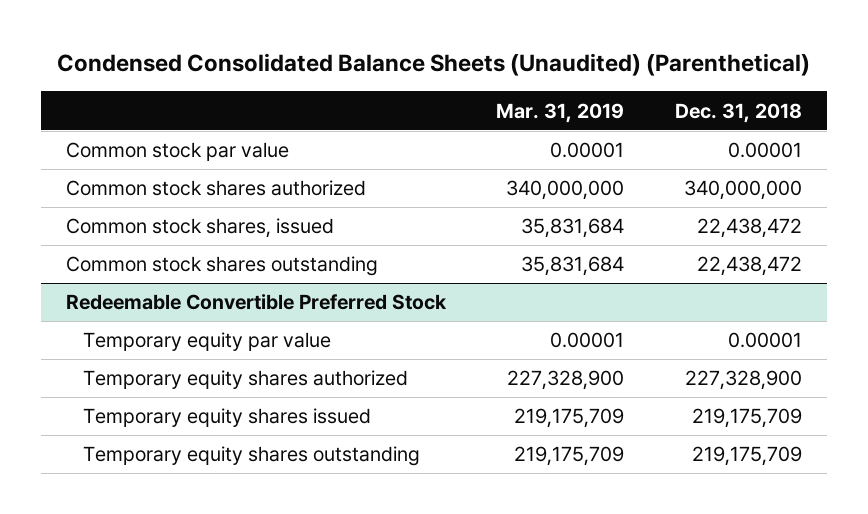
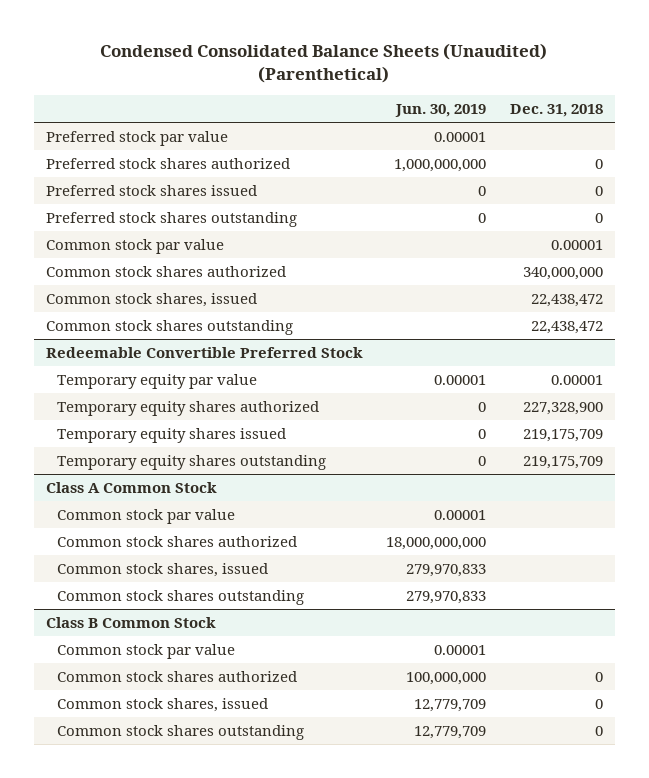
- | Mar. 31, 2019 | Dec. 31, 2018
+ | Jun. 30, 2019 | Dec. 31, 2018
+ Preferred stock par value | 0.00001 |
+ Preferred stock shares authorized | 1,000,000,000 | 0
+ Preferred stock shares issued | 0 | 0
+ Preferred stock shares outstanding | 0 | 0
+ Class A Common Stock
+ Common stock par value | 0.00001 |
+ Common stock shares authorized | 18,000,000,000 |
+ Common stock shares, issued | 279,970,833 |
+ Common stock shares outstanding | 279,970,833 |
+ Class B Common Stock
+ Common stock par value | 0.00001 |
+ Common stock shares authorized | 100,000,000 | 0
+ Common stock shares, issued | 12,779,709 | 0
+ Common stock shares outstanding | 12,779,709 | 0

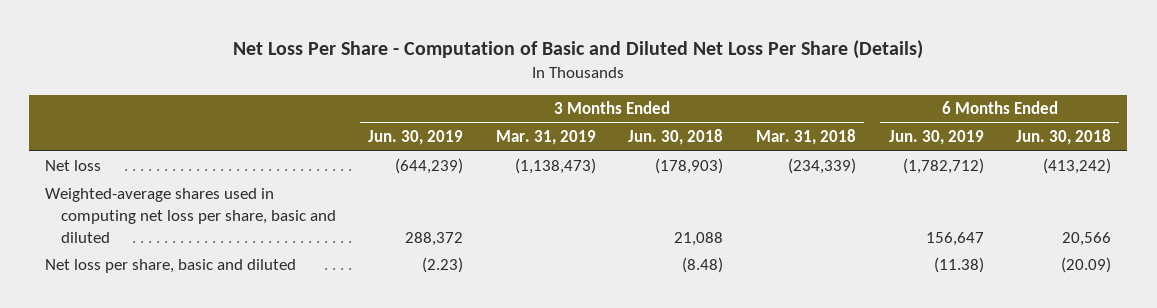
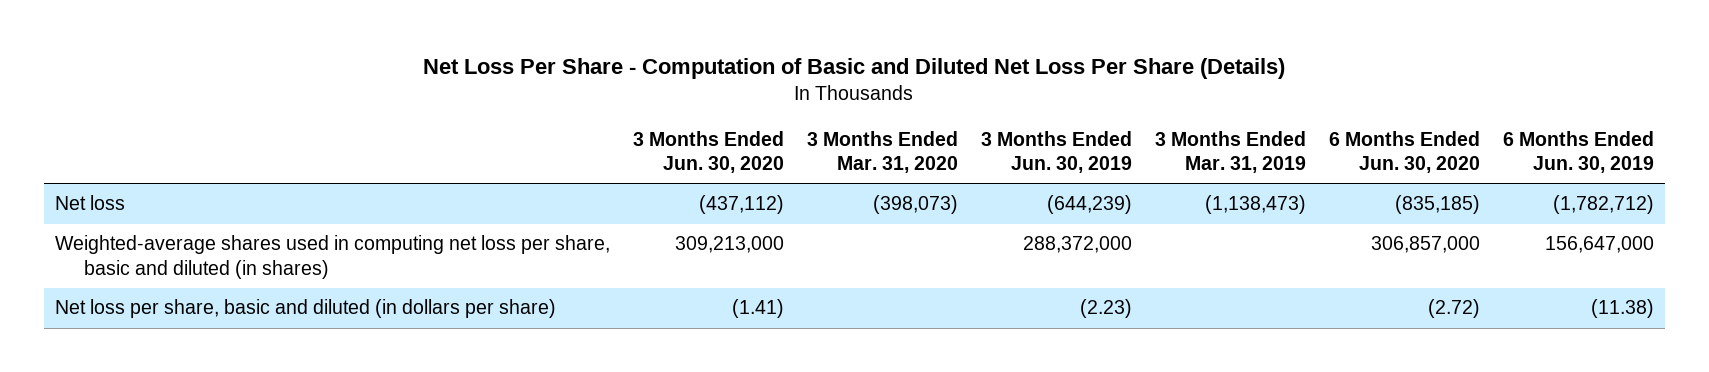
- | 3 Months Ended Jun. 30, 2019 | 3 Months Ended Mar. 31, 2019 | 3 Months Ended Jun. 30, 2018 | 3 Months Ended Mar. 31, 2018 | 6 Months Ended Jun. 30, 2019 | 6 Months Ended Jun. 30, 2018
+ | 3 Months Ended Jun. 30, 2020 | 3 Months Ended Mar. 31, 2020 | 3 Months Ended Jun. 30, 2019 | 3 Months Ended Mar. 31, 2019 | 6 Months Ended Jun. 30, 2020 | 6 Months Ended Jun. 30, 2019
- Weighted-average shares used in computing net loss per share, basic and diluted | 288,372 | | 21,088 | | 156,647 | 20,566
- Net loss per share, basic and diluted | (2.23) | | (8.48) | | (11.38) | (20.09)
+ Weighted-average shares used in computing net loss per share, basic and diluted (in shares) | 309,213,000 | | 288,372,000 | | 306,857,000 | 156,647,000
+ Net loss per share, basic and diluted (in dollars per share) | (1.41) | | (2.23) | | (2.72) | (11.38)

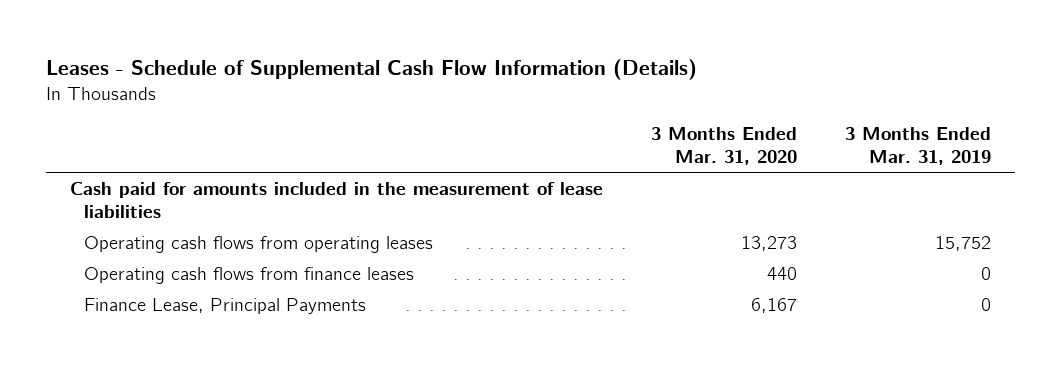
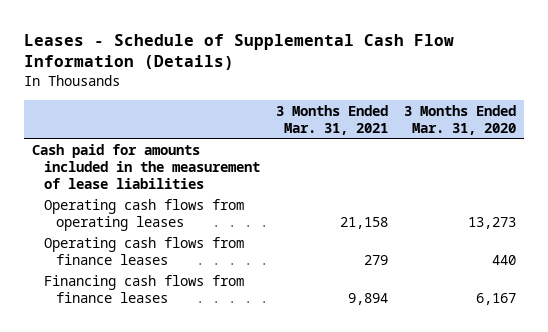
- | 3 Months Ended Mar. 31, 2020 | 3 Months Ended Mar. 31, 2019
+ | 3 Months Ended Mar. 31, 2021 | 3 Months Ended Mar. 31, 2020
- Finance Lease, Principal Payments | 6,167 | 0
+ Financing cash flows from finance leases | 9,894 | 6,167

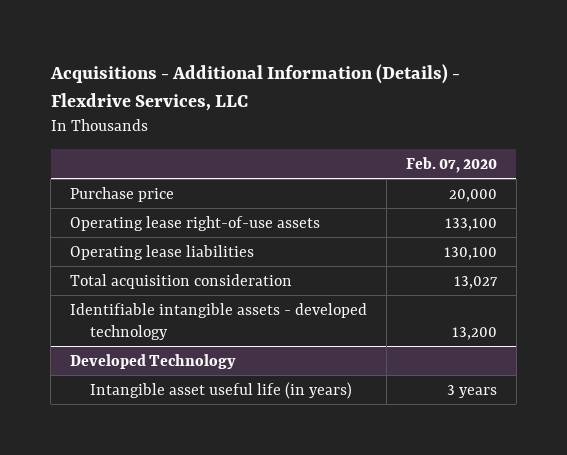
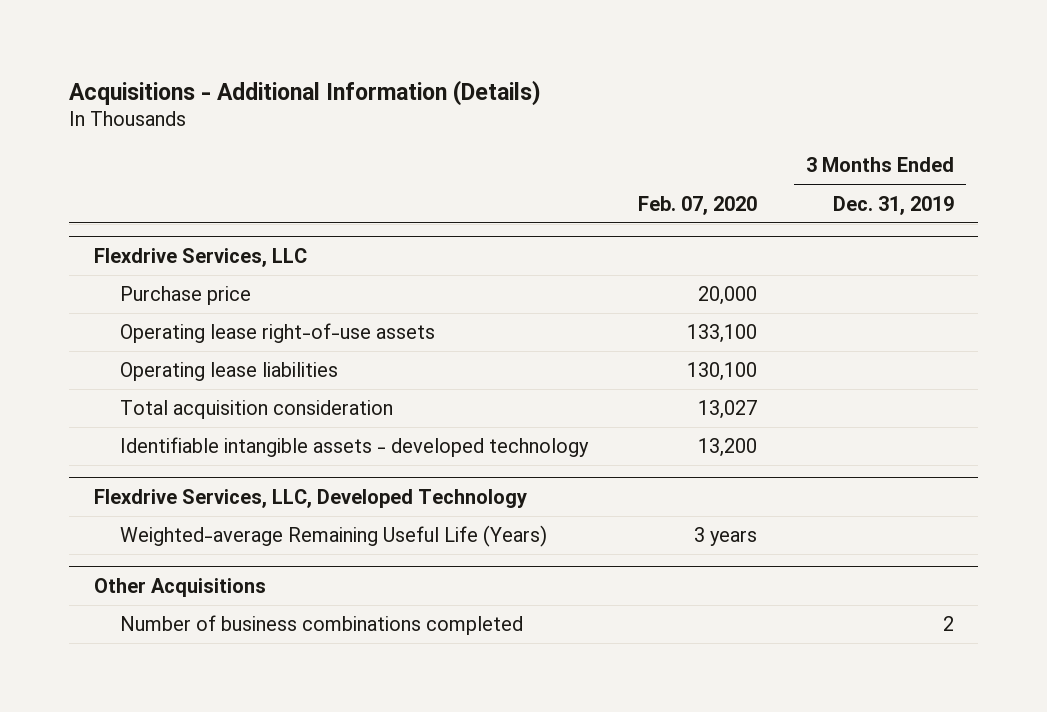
- Acquisitions - Additional Information (Details) - Flexdrive Services, LLC
+ Acquisitions - Additional Information (Details)
- | Feb. 07, 2020
+ | Feb. 07, 2020 | 3 Months Ended Dec. 31, 2019
+ Flexdrive Services, LLC
- Developed Technology
- Intangible asset useful life (in years) | 3 years
+ Flexdrive Services, LLC, Developed Technology
+ Weighted-average Remaining Useful Life (Years) | 3 years |
+ Other Acquisitions
+ Number of business combinations completed | | 2

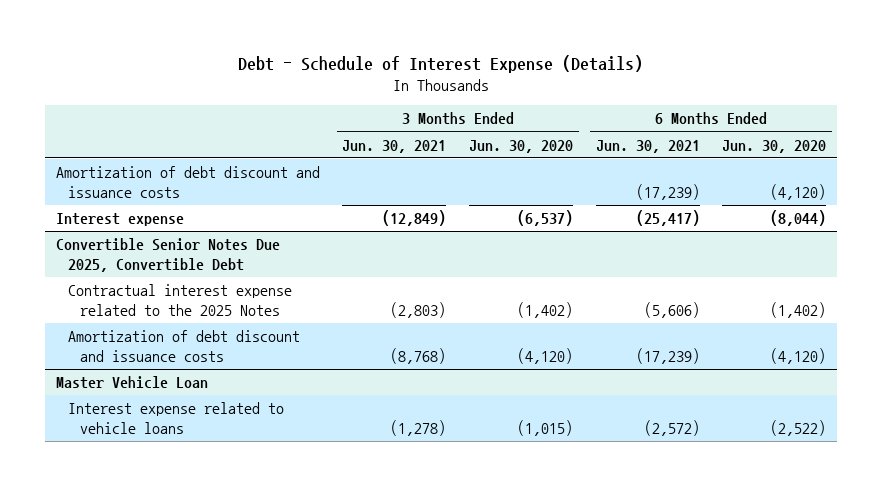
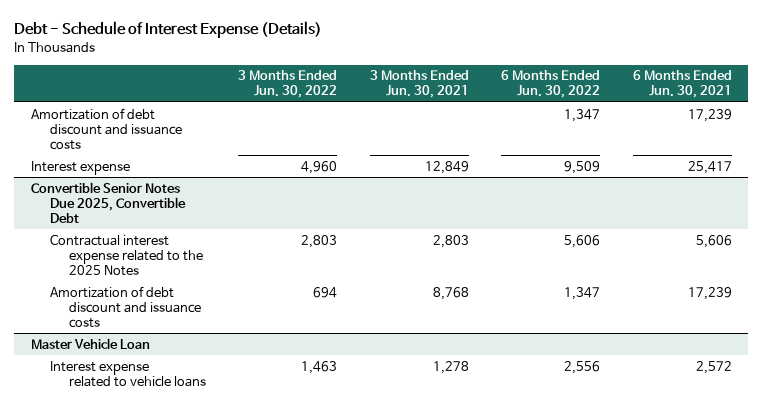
- | 3 Months Ended Jun. 30, 2021 | 3 Months Ended Jun. 30, 2020 | 6 Months Ended Jun. 30, 2021 | 6 Months Ended Jun. 30, 2020
+ | 3 Months Ended Jun. 30, 2022 | 3 Months Ended Jun. 30, 2021 | 6 Months Ended Jun. 30, 2022 | 6 Months Ended Jun. 30, 2021
- Amortization of debt discount and issuance costs | | | (17,239) | (4,120)
- Interest expense | (12,849) | (6,537) | (25,417) | (8,044)
+ Amortization of debt discount and issuance costs | | | 1,347 | 17,239
+ Interest expense | 4,960 | 12,849 | 9,509 | 25,417
@ Convertible Senior Notes Due 2025, Convertible Debt
- Contractual interest expense related to the 2025 Notes | (2,803) | (1,402) | (5,606) | (1,402)
- Amortization of debt discount and issuance costs | (8,768) | (4,120) | (17,239) | (4,120)
+ Contractual interest expense related to the 2025 Notes | 2,803 | 2,803 | 5,606 | 5,606
+ Amortization of debt discount and issuance costs | 694 | 8,768 | 1,347 | 17,239
@ Master Vehicle Loan
- Interest expense related to vehicle loans | (1,278) | (1,015) | (2,572) | (2,522)
+ Interest expense related to vehicle loans | 1,463 | 1,278 | 2,556 | 2,572

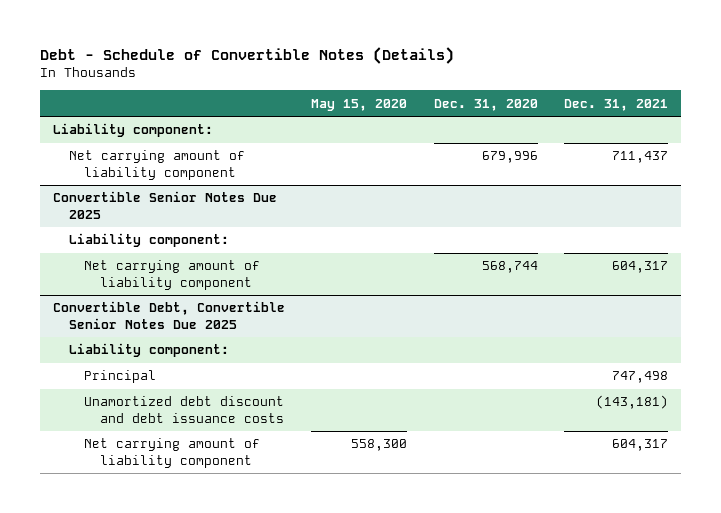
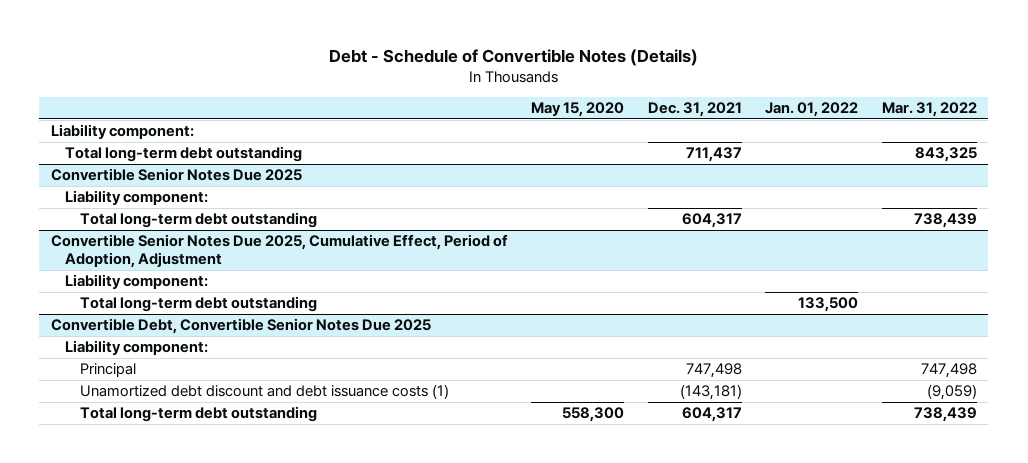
- | May 15, 2020 | Dec. 31, 2020 | Dec. 31, 2021
+ | May 15, 2020 | Dec. 31, 2021 | Jan. 01, 2022 | Mar. 31, 2022
- Net carrying amount of liability component | | 679,996 | 711,437
+ Total long-term debt outstanding | | 711,437 | | 843,325
@ Convertible Senior Notes Due 2025
- Net carrying amount of liability component | | 568,744 | 604,317
+ Total long-term debt outstanding | | 604,317 | | 738,439
+ Convertible Senior Notes Due 2025, Cumulative Effect, Period of Adoption, Adjustment
+ Liability component:
+ Total long-term debt outstanding | | | 133,500 |
@ Convertible Debt, Convertible Senior Notes Due 2025
- Unamortized debt discount and debt issuance costs | | | (143,181)
- Net carrying amount of liability component | 558,300 | | 604,317
+ Unamortized debt discount and debt issuance costs (1) | | (143,181) | | (9,059)
+ Total long-term debt outstanding | 558,300 | 604,317 | | 738,439

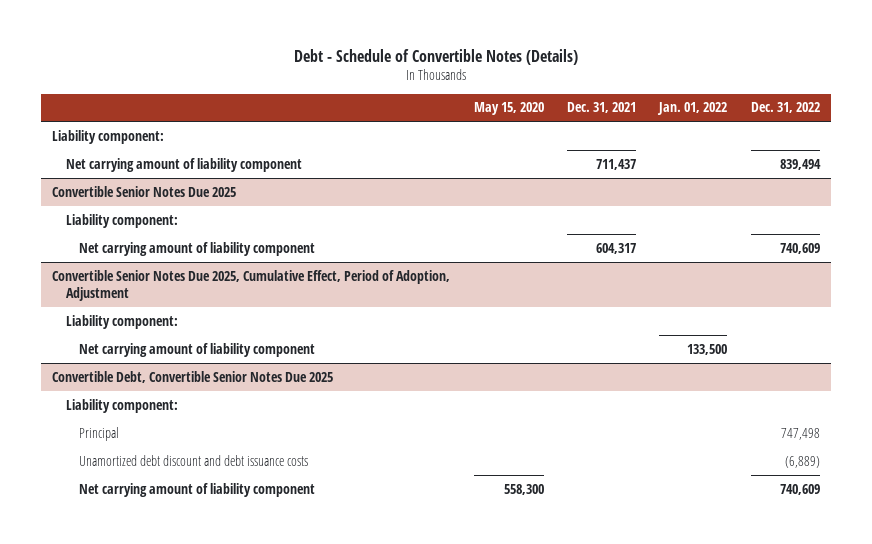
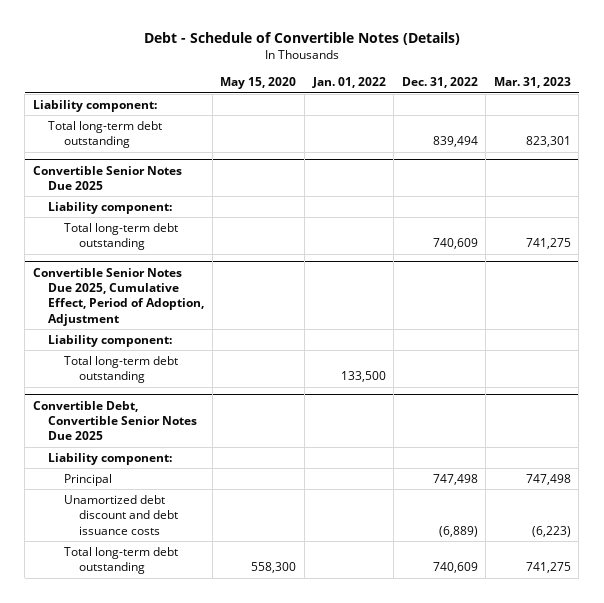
- | May 15, 2020 | Dec. 31, 2021 | Jan. 01, 2022 | Dec. 31, 2022
+ | May 15, 2020 | Jan. 01, 2022 | Dec. 31, 2022 | Mar. 31, 2023
- Net carrying amount of liability component | | 711,437 | | 839,494
+ Total long-term debt outstanding | | | 839,494 | 823,301
@ Convertible Senior Notes Due 2025
- Net carrying amount of liability component | | 604,317 | | 740,609
+ Total long-term debt outstanding | | | 740,609 | 741,275
@ Convertible Senior Notes Due 2025, Cumulative Effect, Period of Adoption, Adjustment
- Net carrying amount of liability component | | | 133,500 |
+ Total long-term debt outstanding | | 133,500 | |
@ Convertible Debt, Convertible Senior Notes Due 2025
- Net carrying amount of liability component | 558,300 | | | 740,609
+ Total long-term debt outstanding | 558,300 | | 740,609 | 741,275

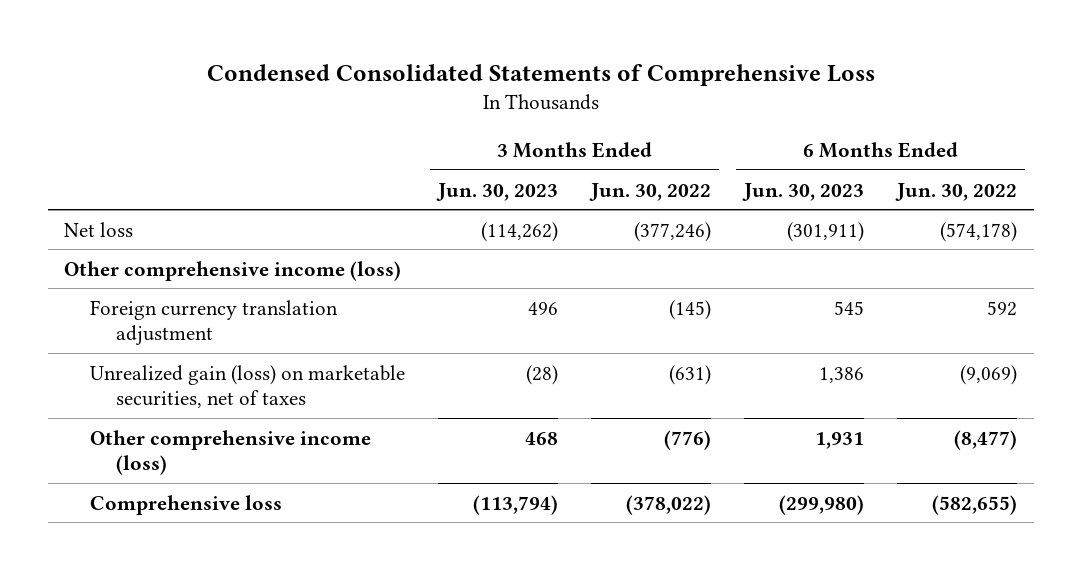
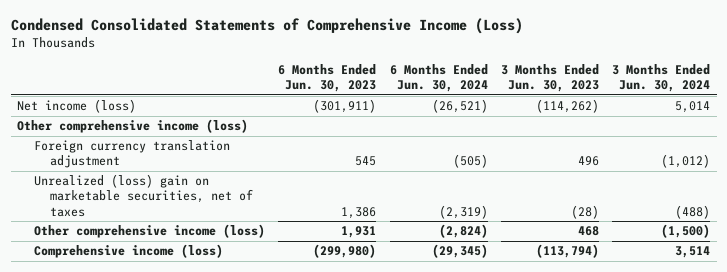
- Condensed Consolidated Statements of Comprehensive Loss
+ Condensed Consolidated Statements of Comprehensive Income (Loss)
- | 3 Months Ended Jun. 30, 2023 | 3 Months Ended Jun. 30, 2022 | 6 Months Ended Jun. 30, 2023 | 6 Months Ended Jun. 30, 2022
+ | 6 Months Ended Jun. 30, 2023 | 6 Months Ended Jun. 30, 2024 | 3 Months Ended Jun. 30, 2023 | 3 Months Ended Jun. 30, 2024
- Net loss | (114,262) | (377,246) | (301,911) | (574,178)
+ Net income (loss) | (301,911) | (26,521) | (114,262) | 5,014
- Unrealized gain (loss) on marketable securities, net of taxes | (28) | (631) | 1,386 | (9,069)
+ Unrealized (loss) gain on marketable securities, net of taxes | 1,386 | (2,319) | (28) | (488)
- Comprehensive loss | (113,794) | (378,022) | (299,980) | (582,655)
+ Comprehensive income (loss) | (299,980) | (29,345) | (113,794) | 3,514

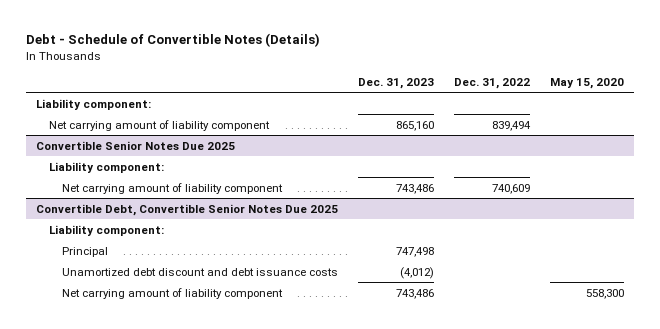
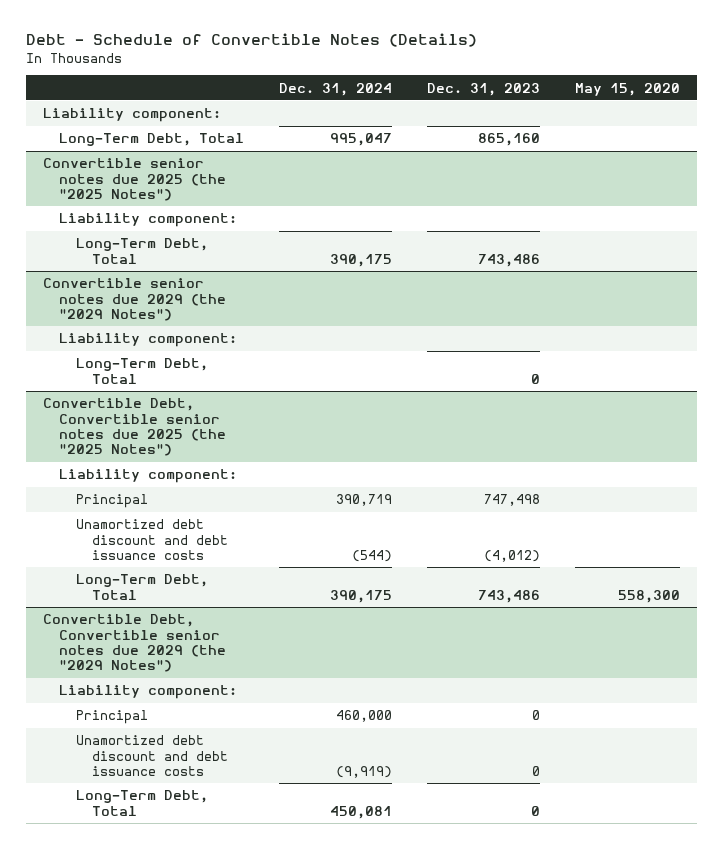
- | Dec. 31, 2023 | Dec. 31, 2022 | May 15, 2020
+ | Dec. 31, 2024 | Dec. 31, 2023 | May 15, 2020
- Net carrying amount of liability component | 865,160 | 839,494 |
- Convertible Senior Notes Due 2025
+ Long-Term Debt, Total | 995,047 | 865,160 |
+ Convertible senior notes due 2025 (the "2025 Notes")
- Net carrying amount of liability component | 743,486 | 740,609 |
- Convertible Debt, Convertible Senior Notes Due 2025
+ Long-Term Debt, Total | 390,175 | 743,486 |
+ Convertible senior notes due 2029 (the "2029 Notes")
+ Long-Term Debt, Total | | 0 |
+ Convertible Debt, Convertible senior notes due 2025 (the "2025 Notes")
+ Liability component:
- Net carrying amount of liability component | 743,486 | | 558,300
+ Long-Term Debt, Total | 390,175 | 743,486 | 558,300
+ Convertible Debt, Convertible senior notes due 2029 (the "2029 Notes")
+ Liability component:
+ Principal | 460,000 | 0 |
+ Unamortized debt discount and debt issuance costs | (9,919) | 0 |
+ Long-Term Debt, Total | 450,081 | 0 |

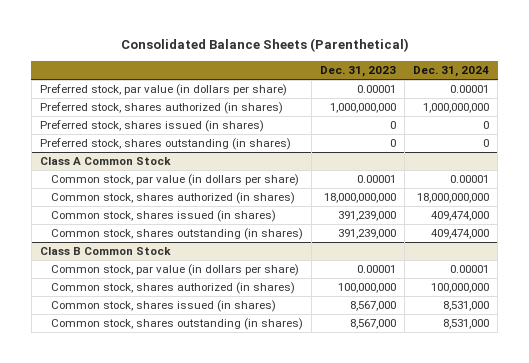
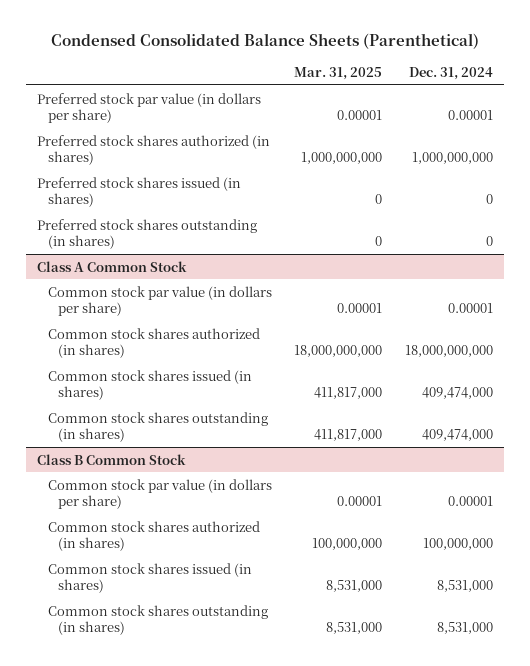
- Consolidated Balance Sheets (Parenthetical)
+ Condensed Consolidated Balance Sheets (Parenthetical)
- | Dec. 31, 2023 | Dec. 31, 2024
+ | Mar. 31, 2025 | Dec. 31, 2024
- Preferred stock, par value (in dollars per share) | 0.00001 | 0.00001
- Preferred stock, shares authorized (in shares) | 1,000,000,000 | 1,000,000,000
- Preferred stock, shares issued (in shares) | 0 | 0
- Preferred stock, shares outstanding (in shares) | 0 | 0
+ Preferred stock par value (in dollars per share) | 0.00001 | 0.00001
+ Preferred stock shares authorized (in shares) | 1,000,000,000 | 1,000,000,000
+ Preferred stock shares issued (in shares) | 0 | 0
+ Preferred stock shares outstanding (in shares) | 0 | 0
@ Class A Common Stock
- Common stock, par value (in dollars per share) | 0.00001 | 0.00001
- Common stock, shares authorized (in shares) | 18,000,000,000 | 18,000,000,000
- Common stock, shares issued (in shares) | 391,239,000 | 409,474,000
- Common stock, shares outstanding (in shares) | 391,239,000 | 409,474,000
+ Common stock par value (in dollars per share) | 0.00001 | 0.00001
+ Common stock shares authorized (in shares) | 18,000,000,000 | 18,000,000,000
+ Common stock shares issued (in shares) | 411,817,000 | 409,474,000
+ Common stock shares outstanding (in shares) | 411,817,000 | 409,474,000
@ Class B Common Stock
- Common stock, par value (in dollars per share) | 0.00001 | 0.00001
- Common stock, shares authorized (in shares) | 100,000,000 | 100,000,000
- Common stock, shares issued (in shares) | 8,567,000 | 8,531,000
- Common stock, shares outstanding (in shares) | 8,567,000 | 8,531,000
+ Common stock par value (in dollars per share) | 0.00001 | 0.00001
+ Common stock shares authorized (in shares) | 100,000,000 | 100,000,000
+ Common stock shares issued (in shares) | 8,531,000 | 8,531,000
+ Common stock shares outstanding (in shares) | 8,531,000 | 8,531,000

